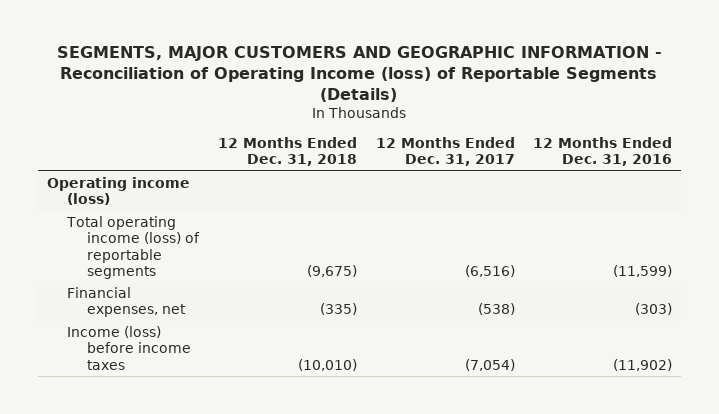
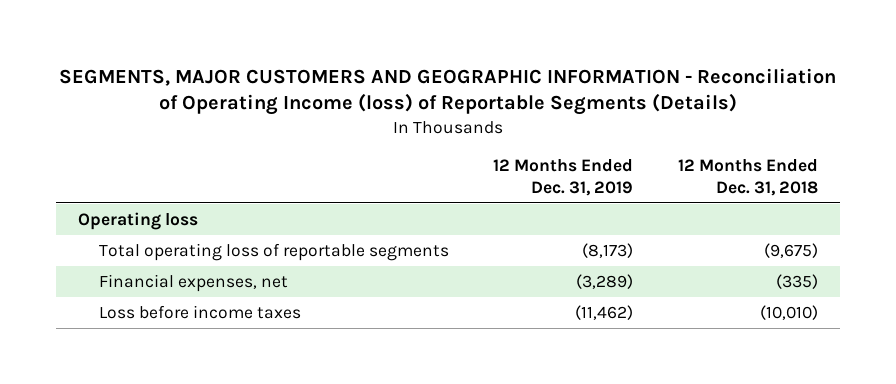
- | 12 Months Ended Dec. 31, 2018 | 12 Months Ended Dec. 31, 2017 | 12 Months Ended Dec. 31, 2016
+ | 12 Months Ended Dec. 31, 2019 | 12 Months Ended Dec. 31, 2018
- Operating income (loss)
- Total operating income (loss) of reportable segments | (9,675) | (6,516) | (11,599)
+ Operating loss
+ Total operating loss of reportable segments | (8,173) | (9,675)
- Income (loss) before income taxes | (10,010) | (7,054) | (11,902)
+ Loss before income taxes | (11,462) | (10,010)

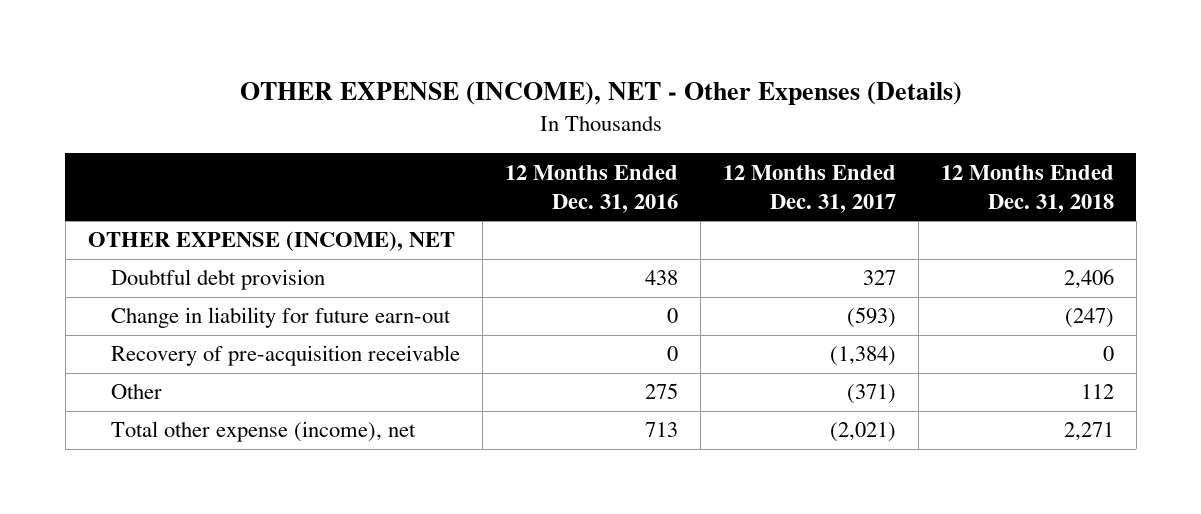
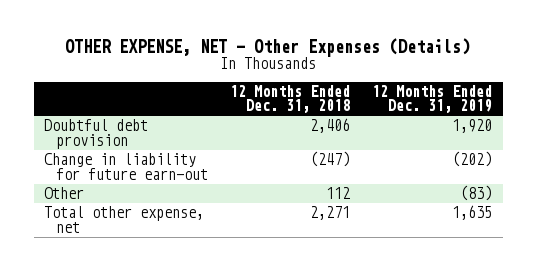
- OTHER EXPENSE (INCOME), NET - Other Expenses (Details)
+ OTHER EXPENSE, NET - Other Expenses (Details)
- | 12 Months Ended Dec. 31, 2016 | 12 Months Ended Dec. 31, 2017 | 12 Months Ended Dec. 31, 2018
+ | 12 Months Ended Dec. 31, 2018 | 12 Months Ended Dec. 31, 2019
- OTHER EXPENSE (INCOME), NET
- Recovery of pre-acquisition receivable | 0 | (1,384) | 0
- Total other expense (income), net | 713 | (2,021) | 2,271
+ Total other expense, net | 2,271 | 1,635

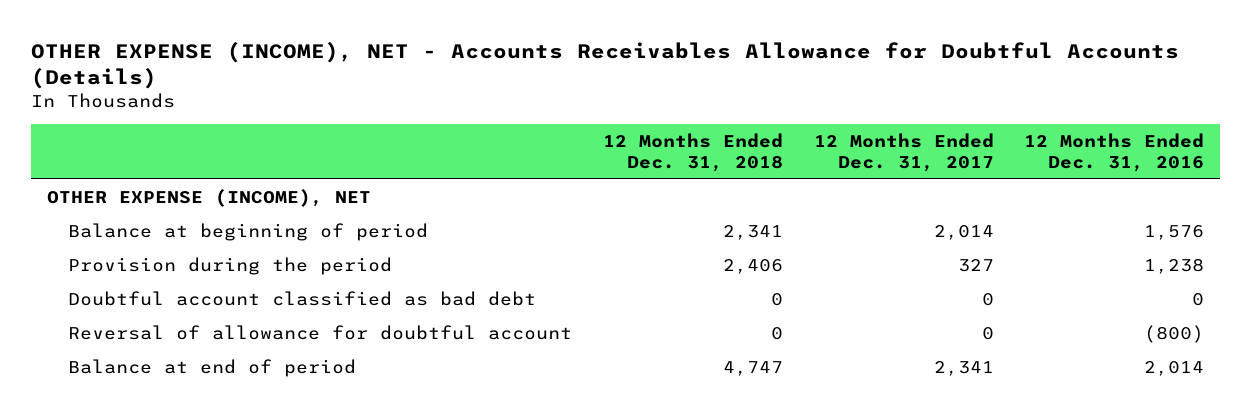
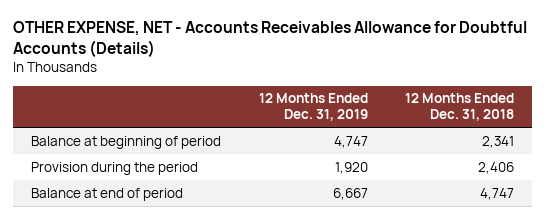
- OTHER EXPENSE (INCOME), NET - Accounts Receivables Allowance for Doubtful Accounts (Details)
+ OTHER EXPENSE, NET - Accounts Receivables Allowance for Doubtful Accounts (Details)
- | 12 Months Ended Dec. 31, 2018 | 12 Months Ended Dec. 31, 2017 | 12 Months Ended Dec. 31, 2016
+ | 12 Months Ended Dec. 31, 2019 | 12 Months Ended Dec. 31, 2018
- OTHER EXPENSE (INCOME), NET
- Doubtful account classified as bad debt | 0 | 0 | 0
- Reversal of allowance for doubtful account | 0 | 0 | (800)

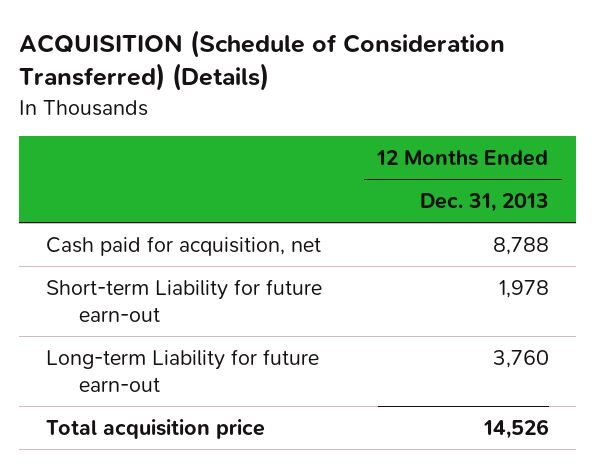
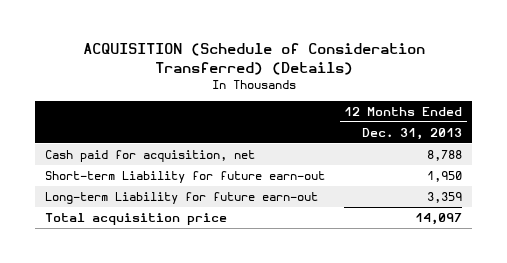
- Short-term Liability for future earn-out | 1,978
- Long-term Liability for future earn-out | 3,760
- Total acquisition price | 14,526
+ Short-term Liability for future earn-out | 1,950
+ Long-term Liability for future earn-out | 3,359
+ Total acquisition price | 14,097

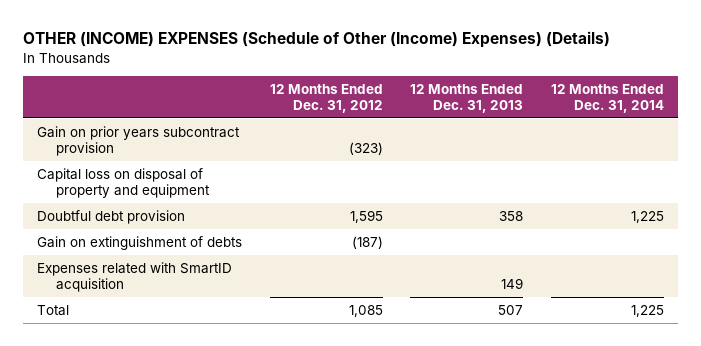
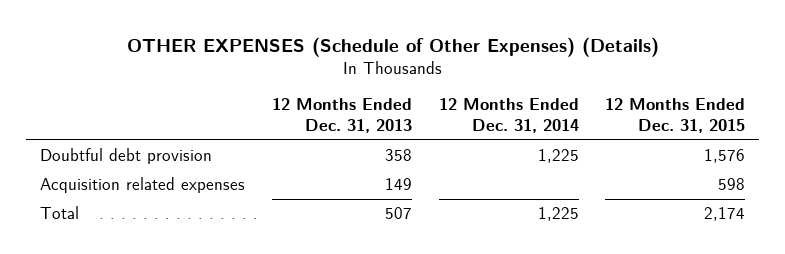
- OTHER (INCOME) EXPENSES (Schedule of Other (Income) Expenses) (Details)
+ OTHER EXPENSES (Schedule of Other Expenses) (Details)
- | 12 Months Ended Dec. 31, 2012 | 12 Months Ended Dec. 31, 2013 | 12 Months Ended Dec. 31, 2014
+ | 12 Months Ended Dec. 31, 2013 | 12 Months Ended Dec. 31, 2014 | 12 Months Ended Dec. 31, 2015
- Gain on prior years subcontract provision | (323) | |
- Capital loss on disposal of property and equipment
- Gain on extinguishment of debts | (187) | |
- Expenses related with SmartID acquisition | | 149 |
+ Acquisition related expenses | 149 | | 598

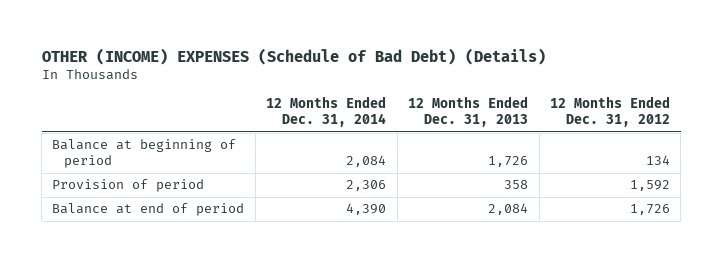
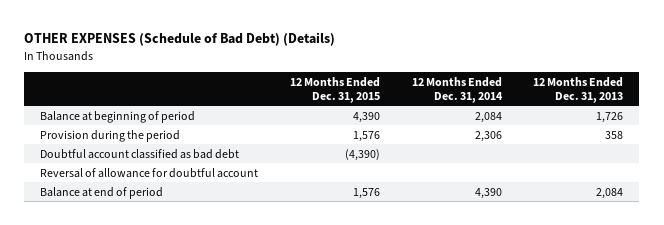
- OTHER (INCOME) EXPENSES (Schedule of Bad Debt) (Details)
+ OTHER EXPENSES (Schedule of Bad Debt) (Details)
- | 12 Months Ended Dec. 31, 2014 | 12 Months Ended Dec. 31, 2013 | 12 Months Ended Dec. 31, 2012
+ | 12 Months Ended Dec. 31, 2015 | 12 Months Ended Dec. 31, 2014 | 12 Months Ended Dec. 31, 2013
- Provision of period | 2,306 | 358 | 1,592
+ Provision during the period | 1,576 | 2,306 | 358
+ Doubtful account classified as bad debt | (4,390) | |
+ Reversal of allowance for doubtful account

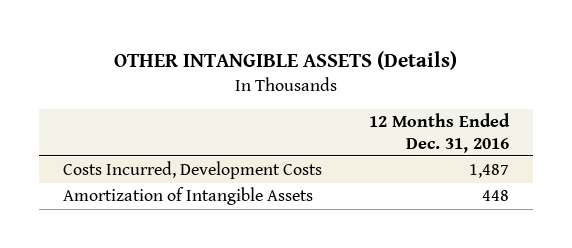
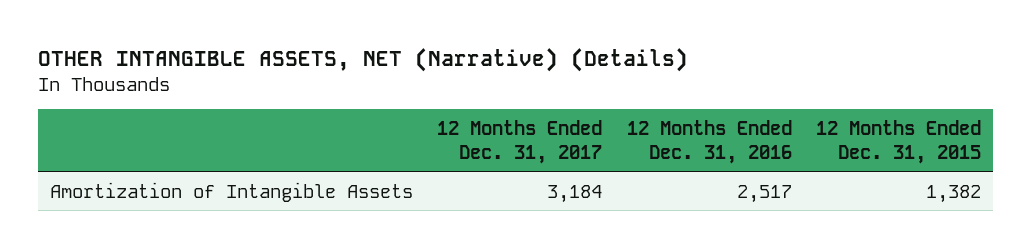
- OTHER INTANGIBLE ASSETS (Details)
+ OTHER INTANGIBLE ASSETS, NET (Narrative) (Details)
- | 12 Months Ended Dec. 31, 2016
+ | 12 Months Ended Dec. 31, 2017 | 12 Months Ended Dec. 31, 2016 | 12 Months Ended Dec. 31, 2015
- Costs Incurred, Development Costs | 1,487
- Amortization of Intangible Assets | 448
+ Amortization of Intangible Assets | 3,184 | 2,517 | 1,382

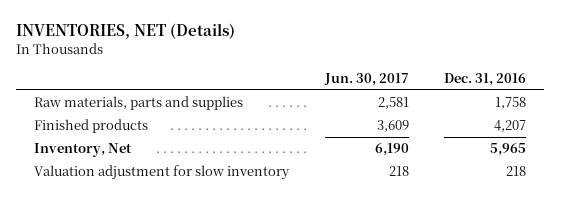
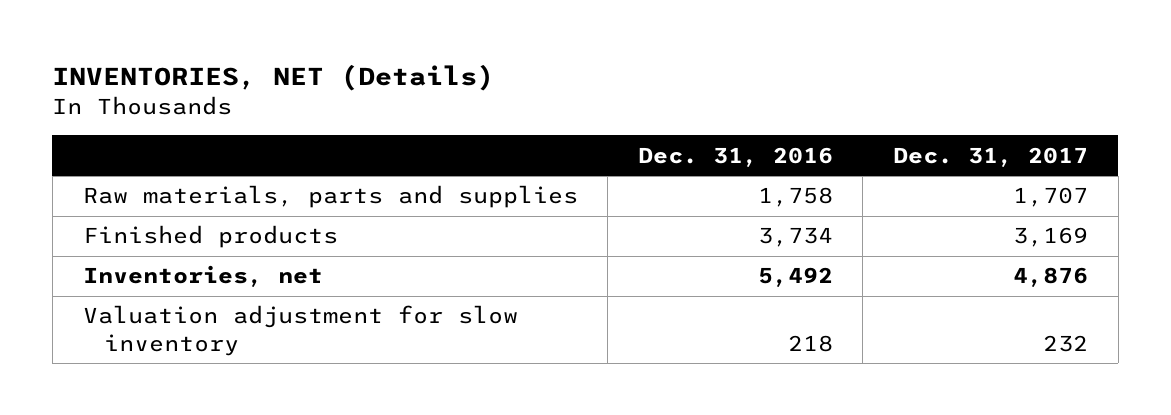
- | Jun. 30, 2017 | Dec. 31, 2016
+ | Dec. 31, 2016 | Dec. 31, 2017
- Finished products | 3,609 | 4,207
- Inventory, Net | 6,190 | 5,965
+ Finished products | 3,734 | 3,169
+ Inventories, net | 5,492 | 4,876

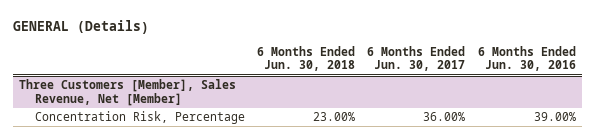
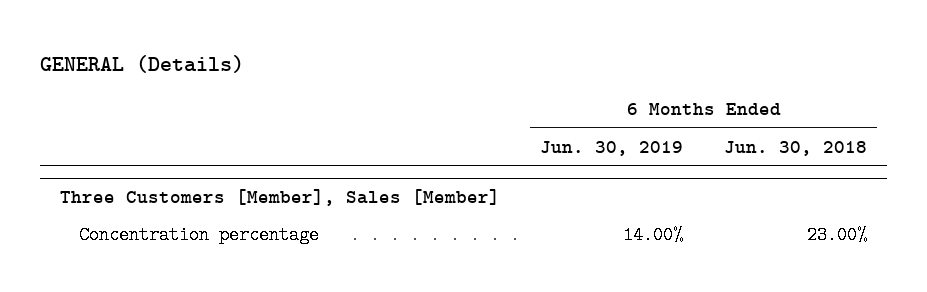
- | 6 Months Ended Jun. 30, 2018 | 6 Months Ended Jun. 30, 2017 | 6 Months Ended Jun. 30, 2016
+ | 6 Months Ended Jun. 30, 2019 | 6 Months Ended Jun. 30, 2018
- Three Customers [Member], Sales Revenue, Net [Member]
- Concentration Risk, Percentage | 23.00% | 36.00% | 39.00%
+ Three Customers [Member], Sales [Member]
+ Concentration percentage | 14.00% | 23.00%

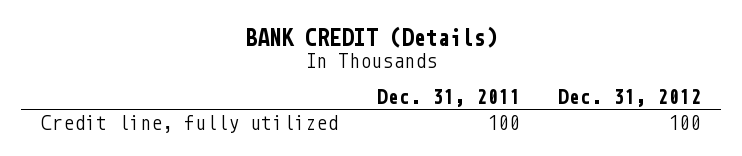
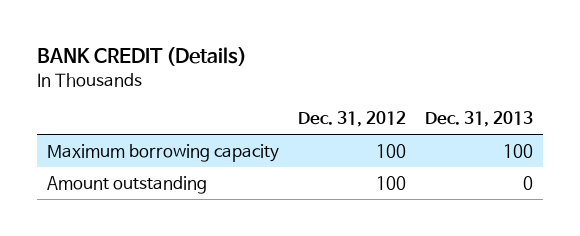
- | Dec. 31, 2011 | Dec. 31, 2012
+ | Dec. 31, 2012 | Dec. 31, 2013
- Credit line, fully utilized | 100 | 100
+ Maximum borrowing capacity | 100 | 100
+ Amount outstanding | 100 | 0

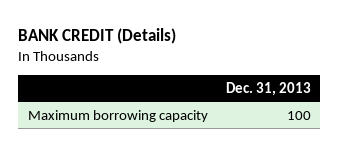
- | Dec. 31, 2012 | Dec. 31, 2013
+ | Dec. 31, 2013
- Amount outstanding | 100 | 0

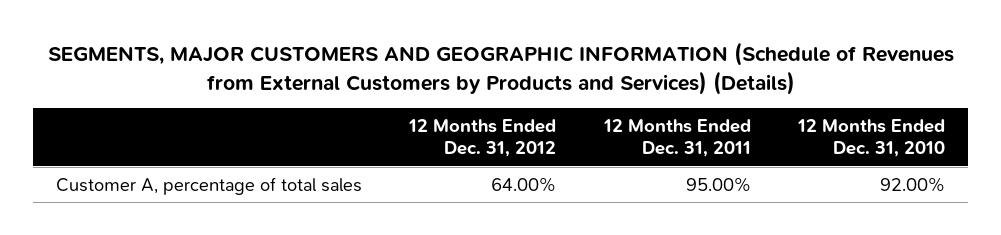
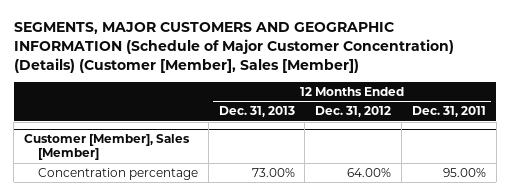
- SEGMENTS, MAJOR CUSTOMERS AND GEOGRAPHIC INFORMATION (Schedule of Revenues from External Customers by Products and Services) (Details)
+ SEGMENTS, MAJOR CUSTOMERS AND GEOGRAPHIC INFORMATION (Schedule of Major Customer Concentration) (Details) (Customer [Member], Sales [Member])
- | 12 Months Ended Dec. 31, 2012 | 12 Months Ended Dec. 31, 2011 | 12 Months Ended Dec. 31, 2010
+ | 12 Months Ended Dec. 31, 2013 | 12 Months Ended Dec. 31, 2012 | 12 Months Ended Dec. 31, 2011
- Customer A, percentage of total sales | 64.00% | 95.00% | 92.00%
+ Customer [Member], Sales [Member]
+ Concentration percentage | 73.00% | 64.00% | 95.00%

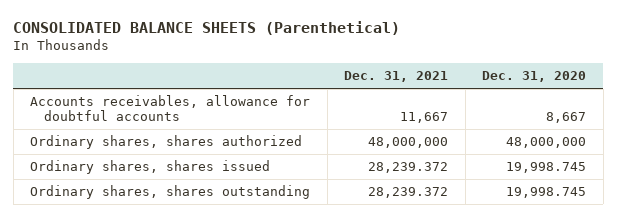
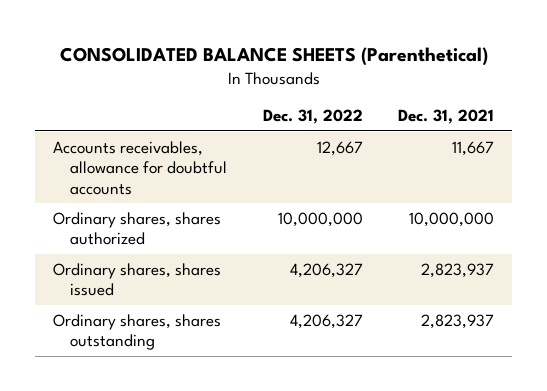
- | Dec. 31, 2021 | Dec. 31, 2020
+ | Dec. 31, 2022 | Dec. 31, 2021
- Ordinary shares, shares authorized | 48,000,000 | 48,000,000
- Ordinary shares, shares issued | 28,239.372 | 19,998.745
- Ordinary shares, shares outstanding | 28,239.372 | 19,998.745
+ Ordinary shares, shares authorized | 10,000,000 | 10,000,000
+ Ordinary shares, shares issued | 4,206,327 | 2,823,937
+ Ordinary shares, shares outstanding | 4,206,327 | 2,823,937

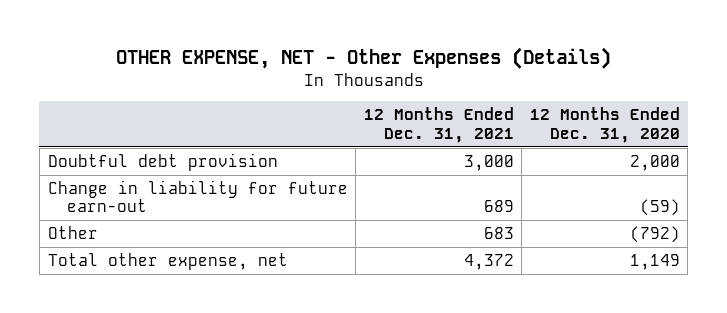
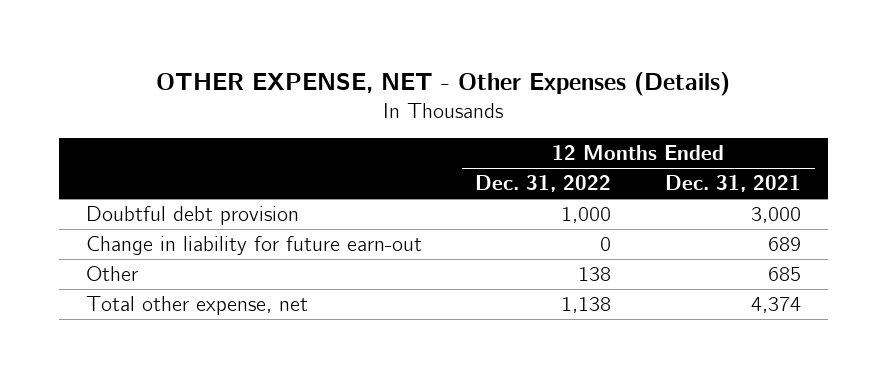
- | 12 Months Ended Dec. 31, 2021 | 12 Months Ended Dec. 31, 2020
+ | 12 Months Ended Dec. 31, 2022 | 12 Months Ended Dec. 31, 2021
- Other | 683 | (792)
- Total other expense, net | 4,372 | 1,149
+ Other | 138 | 685
+ Total other expense, net | 1,138 | 4,374

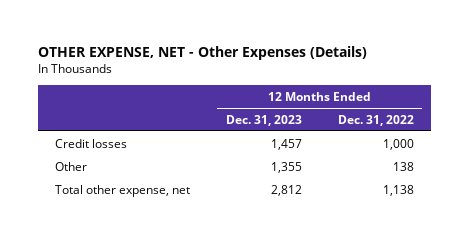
- | 12 Months Ended Dec. 31, 2022 | 12 Months Ended Dec. 31, 2021
+ | 12 Months Ended Dec. 31, 2023 | 12 Months Ended Dec. 31, 2022
- Doubtful debt provision | 1,000 | 3,000
- Change in liability for future earn-out | 0 | 689
+ Credit losses | 1,457 | 1,000

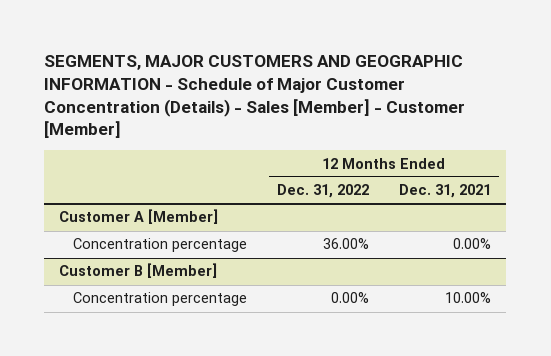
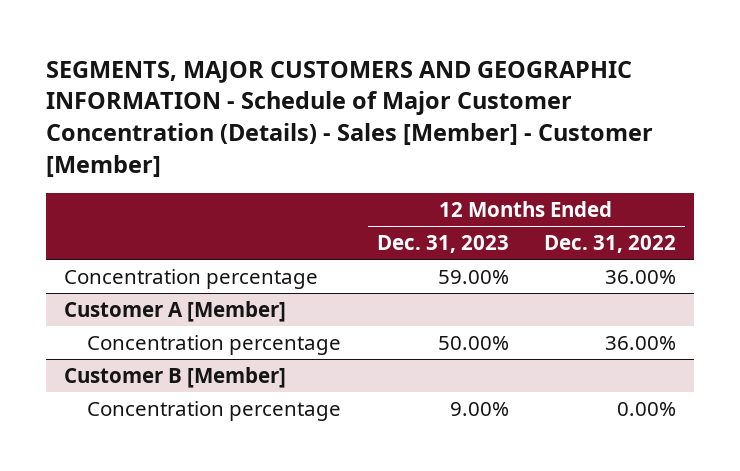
- | 12 Months Ended Dec. 31, 2022 | 12 Months Ended Dec. 31, 2021
+ | 12 Months Ended Dec. 31, 2023 | 12 Months Ended Dec. 31, 2022
+ Concentration percentage | 59.00% | 36.00%

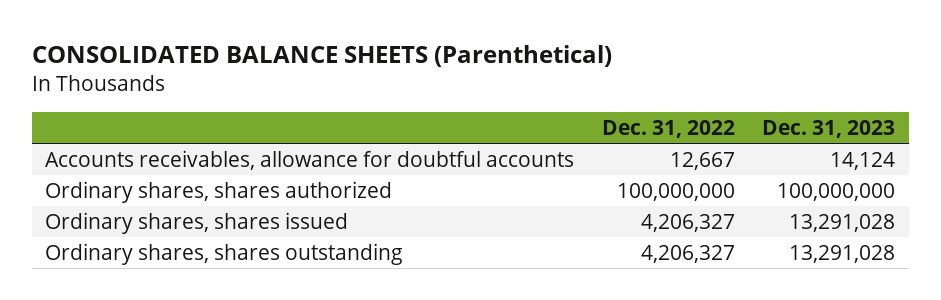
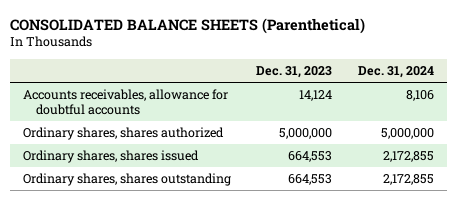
- | Dec. 31, 2022 | Dec. 31, 2023
+ | Dec. 31, 2023 | Dec. 31, 2024
- Ordinary shares, shares authorized | 100,000,000 | 100,000,000
- Ordinary shares, shares issued | 4,206,327 | 13,291,028
- Ordinary shares, shares outstanding | 4,206,327 | 13,291,028
+ Ordinary shares, shares authorized | 5,000,000 | 5,000,000
+ Ordinary shares, shares issued | 664,553 | 2,172,855
+ Ordinary shares, shares outstanding | 664,553 | 2,172,855

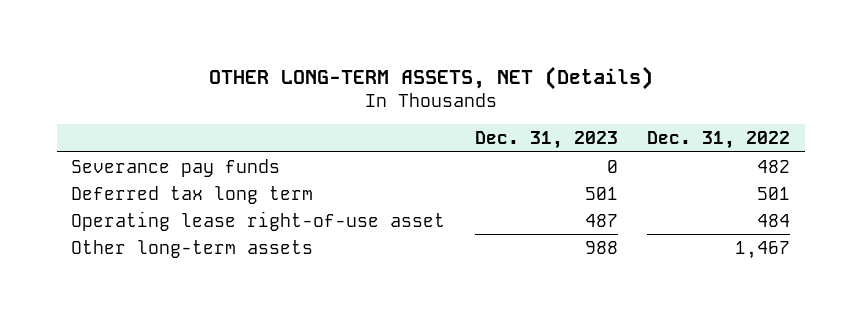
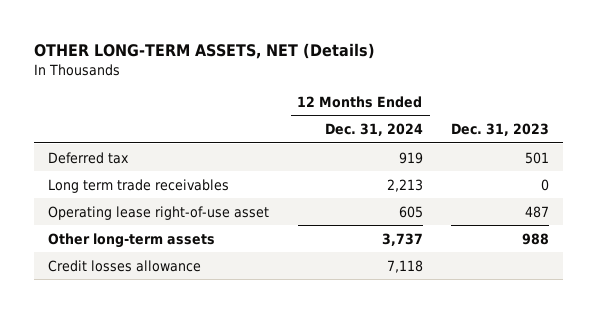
- | Dec. 31, 2023 | Dec. 31, 2022
+ | 12 Months Ended Dec. 31, 2024 | Dec. 31, 2023
- Severance pay funds | 0 | 482
- Deferred tax long term | 501 | 501
+ Deferred tax | 919 | 501
+ Long term trade receivables | 2,213 | 0
+ Credit losses allowance | 7,118 |

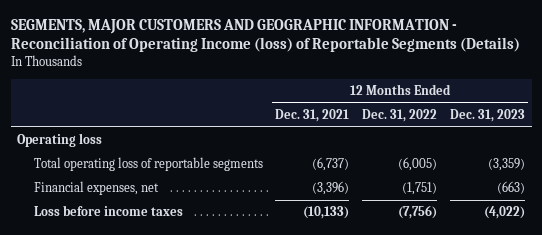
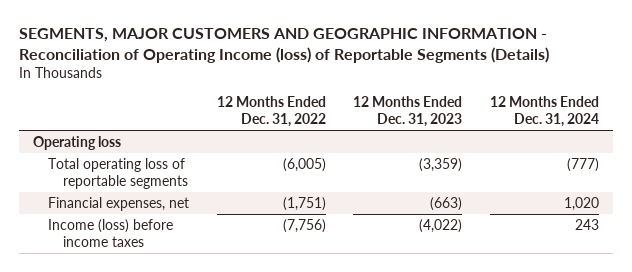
- | 12 Months Ended Dec. 31, 2021 | 12 Months Ended Dec. 31, 2022 | 12 Months Ended Dec. 31, 2023
+ | 12 Months Ended Dec. 31, 2022 | 12 Months Ended Dec. 31, 2023 | 12 Months Ended Dec. 31, 2024
- Loss before income taxes | (10,133) | (7,756) | (4,022)
+ Income (loss) before income taxes | (7,756) | (4,022) | 243

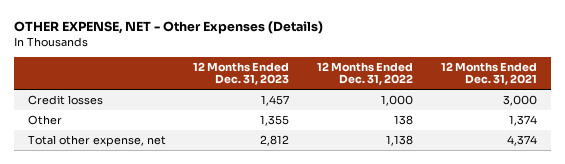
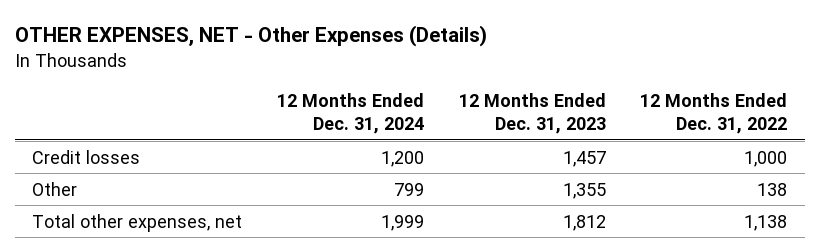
- OTHER EXPENSE, NET - Other Expenses (Details)
+ OTHER EXPENSES, NET - Other Expenses (Details)
- | 12 Months Ended Dec. 31, 2023 | 12 Months Ended Dec. 31, 2022 | 12 Months Ended Dec. 31, 2021
+ | 12 Months Ended Dec. 31, 2024 | 12 Months Ended Dec. 31, 2023 | 12 Months Ended Dec. 31, 2022
- Total other expense, net | 2,812 | 1,138 | 4,374
+ Total other expenses, net | 1,999 | 1,812 | 1,138

